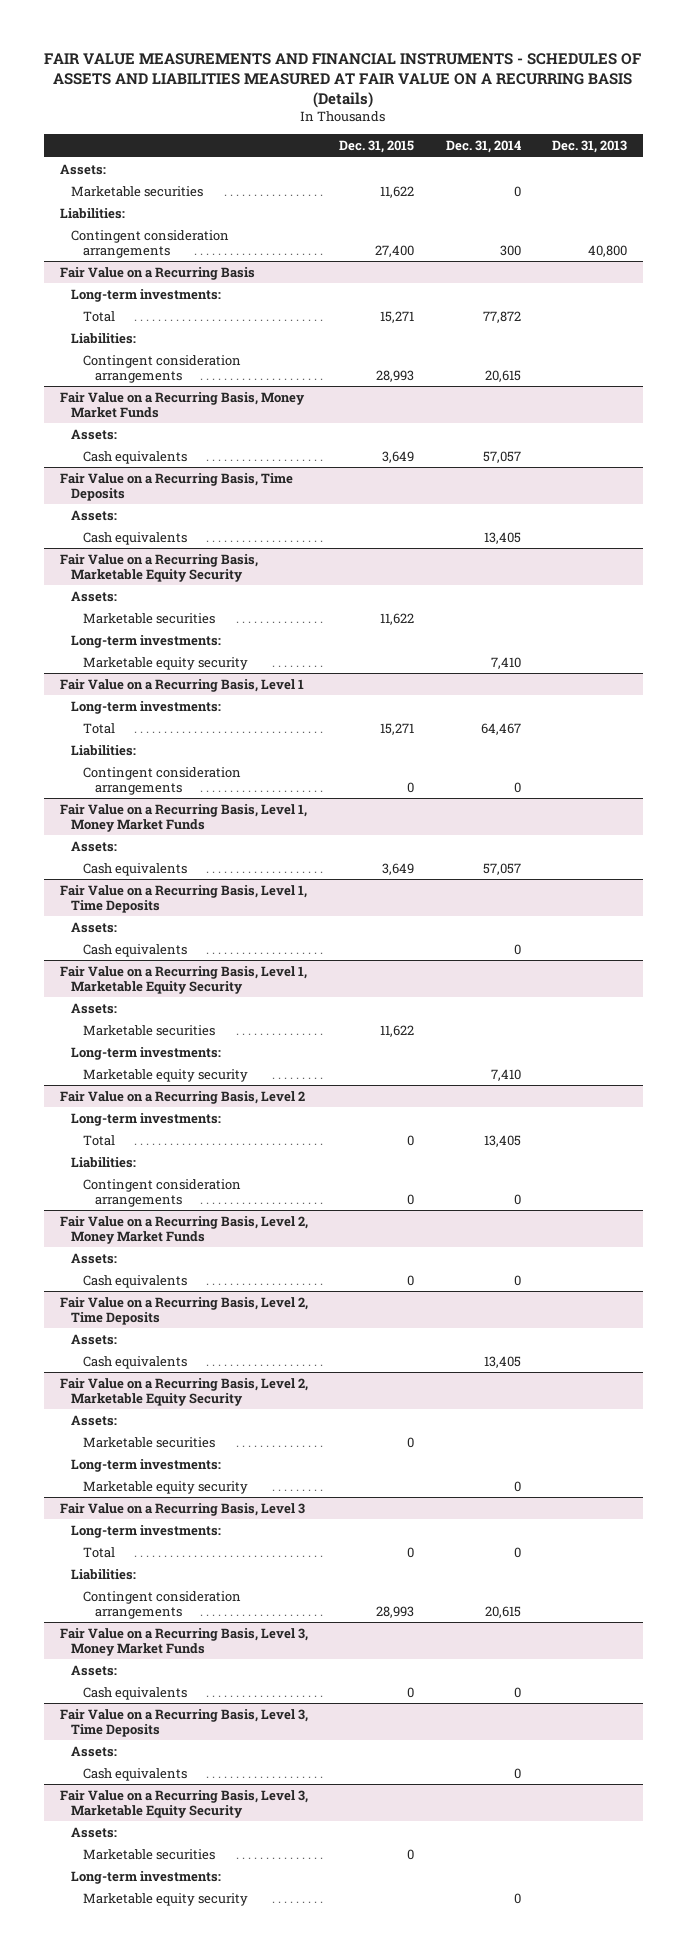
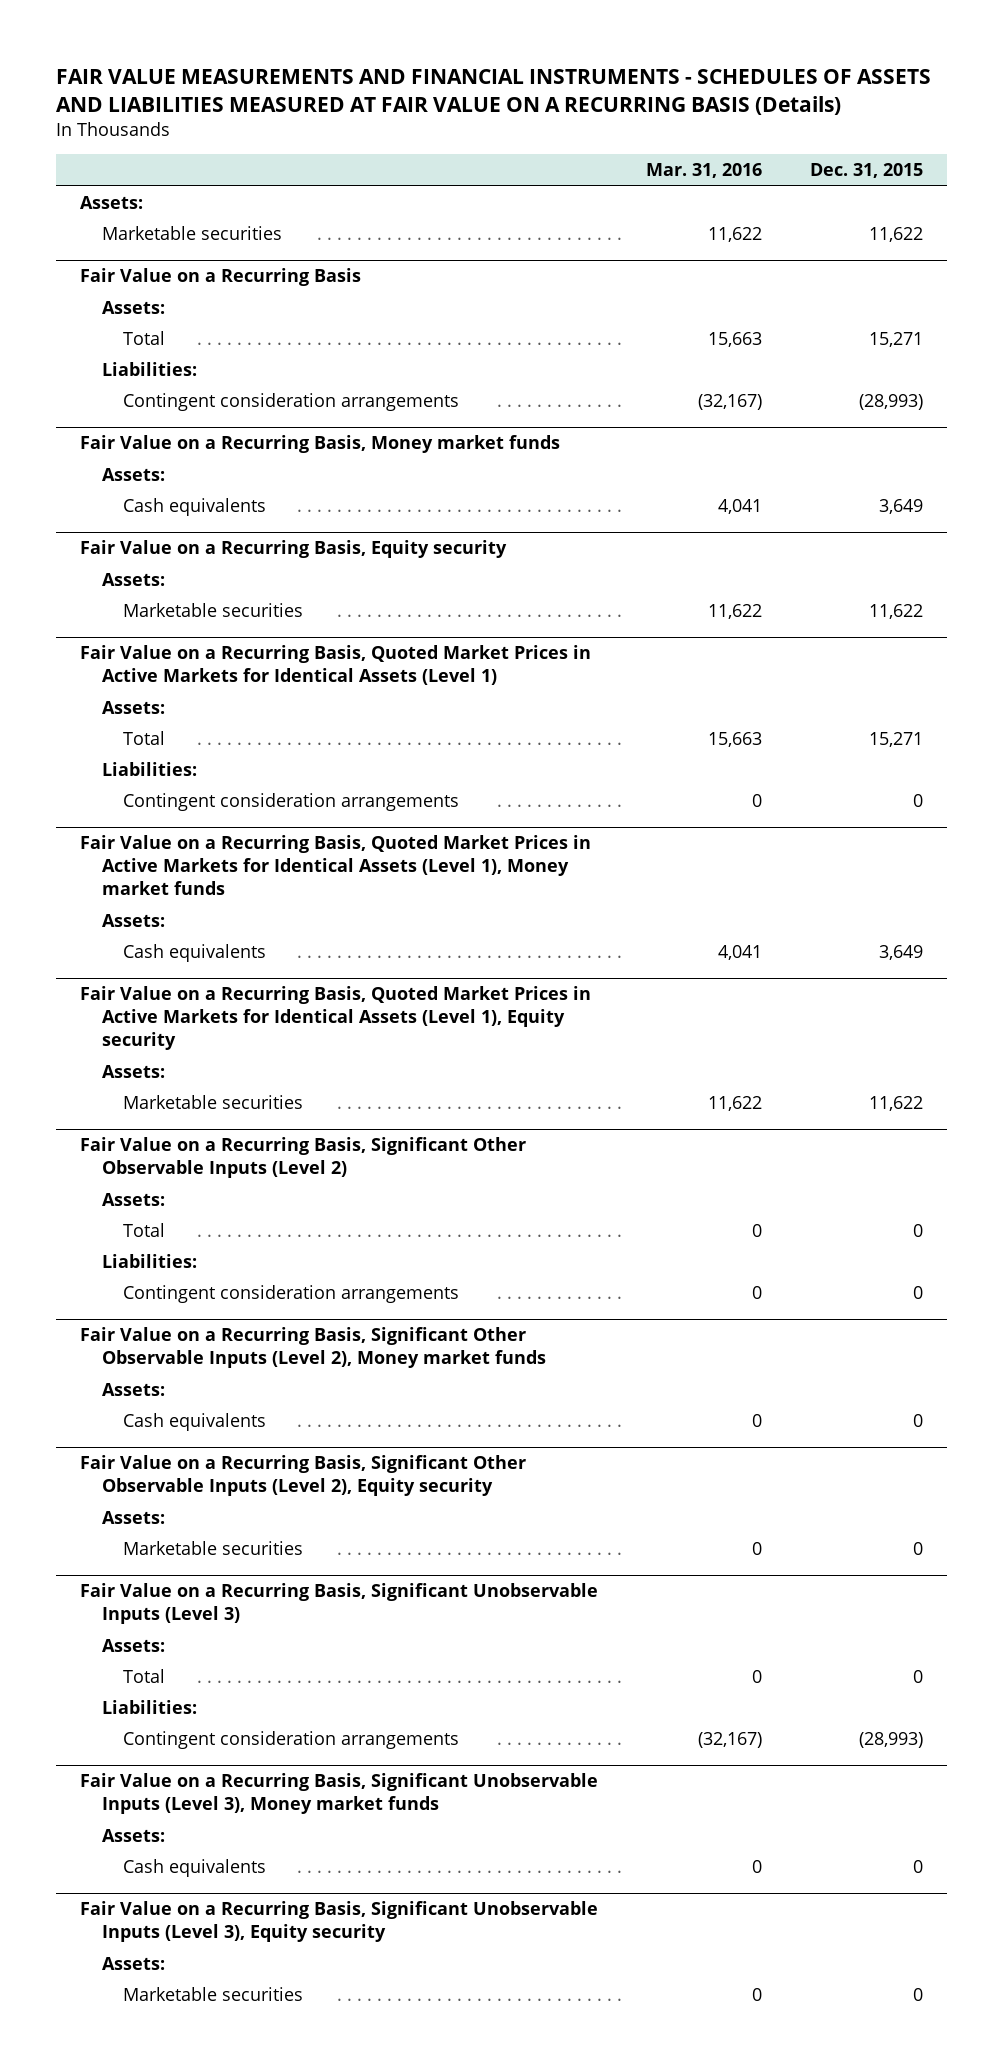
- | Dec. 31, 2015 | Dec. 31, 2014 | Dec. 31, 2013
+ | Mar. 31, 2016 | Dec. 31, 2015
- Liabilities:
- Contingent consideration arrangements | 27,400 | 300 | 40,800
@ Fair Value on a Recurring Basis
- Long-term investments:
+ Assets:
- Contingent consideration arrangements | 28,993 | 20,615 |
- Fair Value on a Recurring Basis, Money Market Funds
@ Fair Value on a Recurring Basis
+ Contingent consideration arrangements | (32,167) | (28,993)
+ Fair Value on a Recurring Basis, Money market funds
- Fair Value on a Recurring Basis, Time Deposits
- Assets:
- Cash equivalents | | 13,405 |
- Fair Value on a Recurring Basis, Marketable Equity Security
+ Fair Value on a Recurring Basis, Equity security
- Long-term investments:
- Marketable equity security | | 7,410 |
- Fair Value on a Recurring Basis, Level 1
- Long-term investments:
+ Fair Value on a Recurring Basis, Quoted Market Prices in Active Markets for Identical Assets (Level 1)
+ Assets:
- Fair Value on a Recurring Basis, Level 1, Money Market Funds
+ Fair Value on a Recurring Basis, Quoted Market Prices in Active Markets for Identical Assets (Level 1), Money market funds
- Fair Value on a Recurring Basis, Level 1, Time Deposits
- Assets:
- Cash equivalents | | 0 |
- Fair Value on a Recurring Basis, Level 1, Marketable Equity Security
+ Fair Value on a Recurring Basis, Quoted Market Prices in Active Markets for Identical Assets (Level 1), Equity security
- Long-term investments:
- Marketable equity security | | 7,410 |
- Fair Value on a Recurring Basis, Level 2
- Long-term investments:
+ Fair Value on a Recurring Basis, Significant Other Observable Inputs (Level 2)
+ Assets:
- Fair Value on a Recurring Basis, Level 2, Money Market Funds
+ Fair Value on a Recurring Basis, Significant Other Observable Inputs (Level 2), Money market funds
- Fair Value on a Recurring Basis, Level 2, Time Deposits
- Assets:
- Cash equivalents | | 13,405 |
- Fair Value on a Recurring Basis, Level 2, Marketable Equity Security
+ Fair Value on a Recurring Basis, Significant Other Observable Inputs (Level 2), Equity security
- Long-term investments:
- Marketable equity security | | 0 |
- Fair Value on a Recurring Basis, Level 3
- Long-term investments:
+ Fair Value on a Recurring Basis, Significant Unobservable Inputs (Level 3)
+ Assets:
- Contingent consideration arrangements | 28,993 | 20,615 |
- Fair Value on a Recurring Basis, Level 3, Money Market Funds
+ Contingent consideration arrangements | (32,167) | (28,993)
+ Fair Value on a Recurring Basis, Significant Unobservable Inputs (Level 3), Money market funds
- Fair Value on a Recurring Basis, Level 3, Time Deposits
- Assets:
- Cash equivalents | | 0 |
- Fair Value on a Recurring Basis, Level 3, Marketable Equity Security
+ Fair Value on a Recurring Basis, Significant Unobservable Inputs (Level 3), Equity security
- Long-term investments:
- Marketable equity security | | 0 |

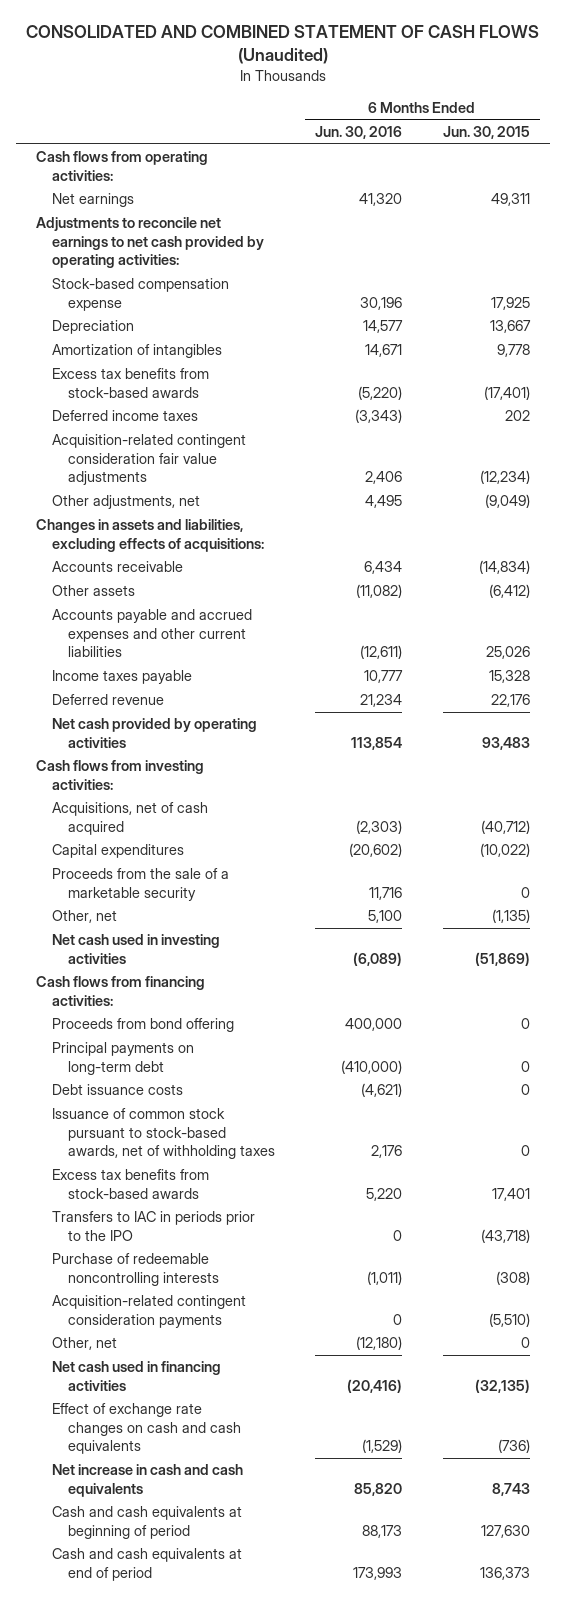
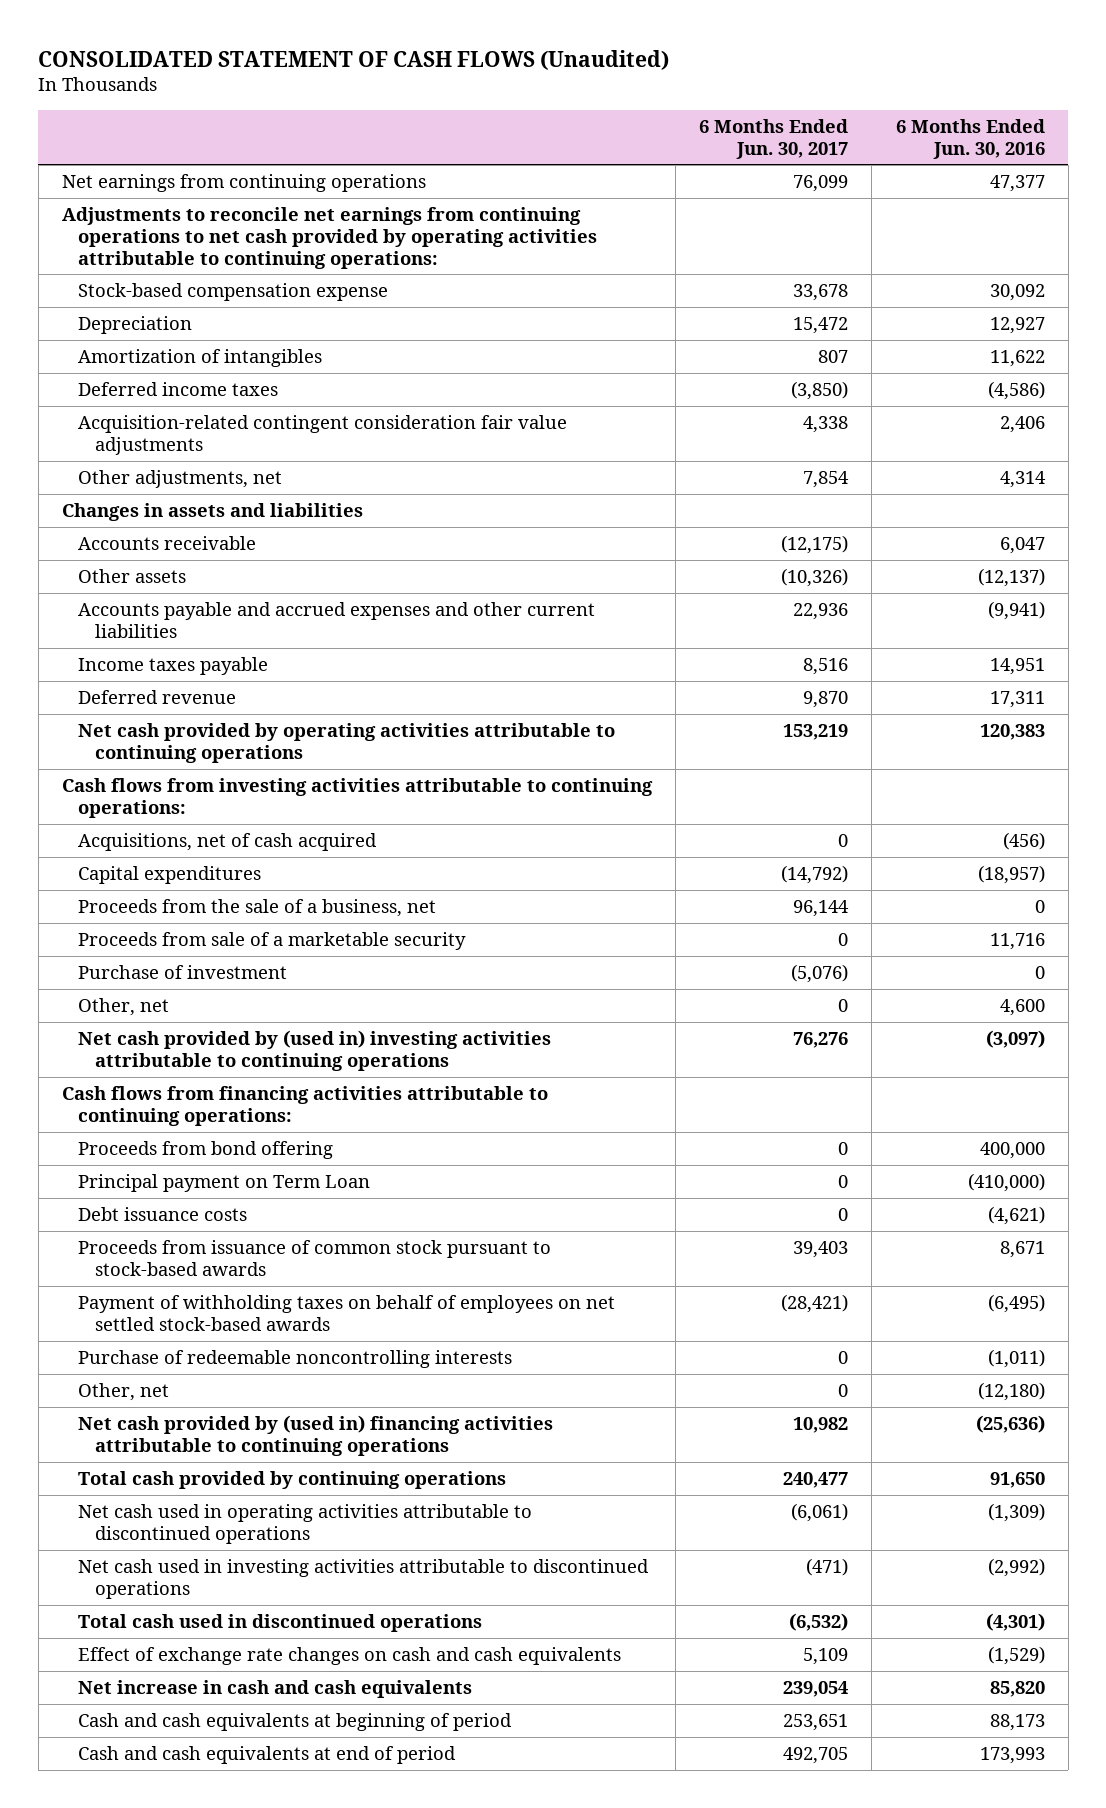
- CONSOLIDATED AND COMBINED STATEMENT OF CASH FLOWS (Unaudited)
+ CONSOLIDATED STATEMENT OF CASH FLOWS (Unaudited)
- | 6 Months Ended Jun. 30, 2016 | 6 Months Ended Jun. 30, 2015
+ | 6 Months Ended Jun. 30, 2017 | 6 Months Ended Jun. 30, 2016
- Cash flows from operating activities:
- Net earnings | 41,320 | 49,311
- Adjustments to reconcile net earnings to net cash provided by operating activities:
- Stock-based compensation expense | 30,196 | 17,925
- Depreciation | 14,577 | 13,667
- Amortization of intangibles | 14,671 | 9,778
- Excess tax benefits from stock-based awards | (5,220) | (17,401)
- Deferred income taxes | (3,343) | 202
+ Net earnings from continuing operations | 76,099 | 47,377
+ Adjustments to reconcile net earnings from continuing operations to net cash provided by operating activities attributable to continuing operations:
+ Stock-based compensation expense | 33,678 | 30,092
+ Depreciation | 15,472 | 12,927
+ Amortization of intangibles | 807 | 11,622
+ Deferred income taxes | (3,850) | (4,586)
- Other adjustments, net | 4,495 | (9,049)
- Changes in assets and liabilities, excluding effects of acquisitions:
- Accounts receivable | 6,434 | (14,834)
- Other assets | (11,082) | (6,412)
- Accounts payable and accrued expenses and other current liabilities | (12,611) | 25,026
- Income taxes payable | 10,777 | 15,328
- Deferred revenue | 21,234 | 22,176
- Net cash provided by operating activities | 113,854 | 93,483
- Cash flows from investing activities:
- Acquisitions, net of cash acquired | (2,303) | (40,712)
- Capital expenditures | (20,602) | (10,022)
- Proceeds from the sale of a marketable security | 11,716 | 0
- Other, net | 5,100 | (1,135)
- Net cash used in investing activities | (6,089) | (51,869)
- Cash flows from financing activities:
+ Other adjustments, net | 7,854 | 4,314
+ Changes in assets and liabilities
+ Accounts receivable | (12,175) | 6,047
+ Other assets | (10,326) | (12,137)
+ Accounts payable and accrued expenses and other current liabilities | 22,936 | (9,941)
+ Income taxes payable | 8,516 | 14,951
+ Deferred revenue | 9,870 | 17,311
+ Net cash provided by operating activities attributable to continuing operations | 153,219 | 120,383
+ Cash flows from investing activities attributable to continuing operations:
+ Acquisitions, net of cash acquired | 0 | (456)
+ Capital expenditures | (14,792) | (18,957)
+ Proceeds from the sale of a business, net | 96,144 | 0
+ Proceeds from sale of a marketable security | 0 | 11,716
+ Purchase of investment | (5,076) | 0
+ Other, net | 0 | 4,600
+ Net cash provided by (used in) investing activities attributable to continuing operations | 76,276 | (3,097)
+ Cash flows from financing activities attributable to continuing operations:
- Principal payments on long-term debt | (410,000) | 0
+ Principal payment on Term Loan | 0 | (410,000)
- Issuance of common stock pursuant to stock-based awards, net of withholding taxes | 2,176 | 0
- Excess tax benefits from stock-based awards | 5,220 | 17,401
- Transfers to IAC in periods prior to the IPO | 0 | (43,718)
+ Proceeds from issuance of common stock pursuant to stock-based awards | 39,403 | 8,671
+ Payment of withholding taxes on behalf of employees on net settled stock-based awards | (28,421) | (6,495)
- Acquisition-related contingent consideration payments | 0 | (5,510)
- Net cash used in financing activities | (20,416) | (32,135)
+ Net cash provided by (used in) financing activities attributable to continuing operations | 10,982 | (25,636)
+ Total cash provided by continuing operations | 240,477 | 91,650
+ Net cash used in operating activities attributable to discontinued operations | (6,061) | (1,309)
+ Net cash used in investing activities attributable to discontinued operations | (471) | (2,992)
+ Total cash used in discontinued operations | (6,532) | (4,301)

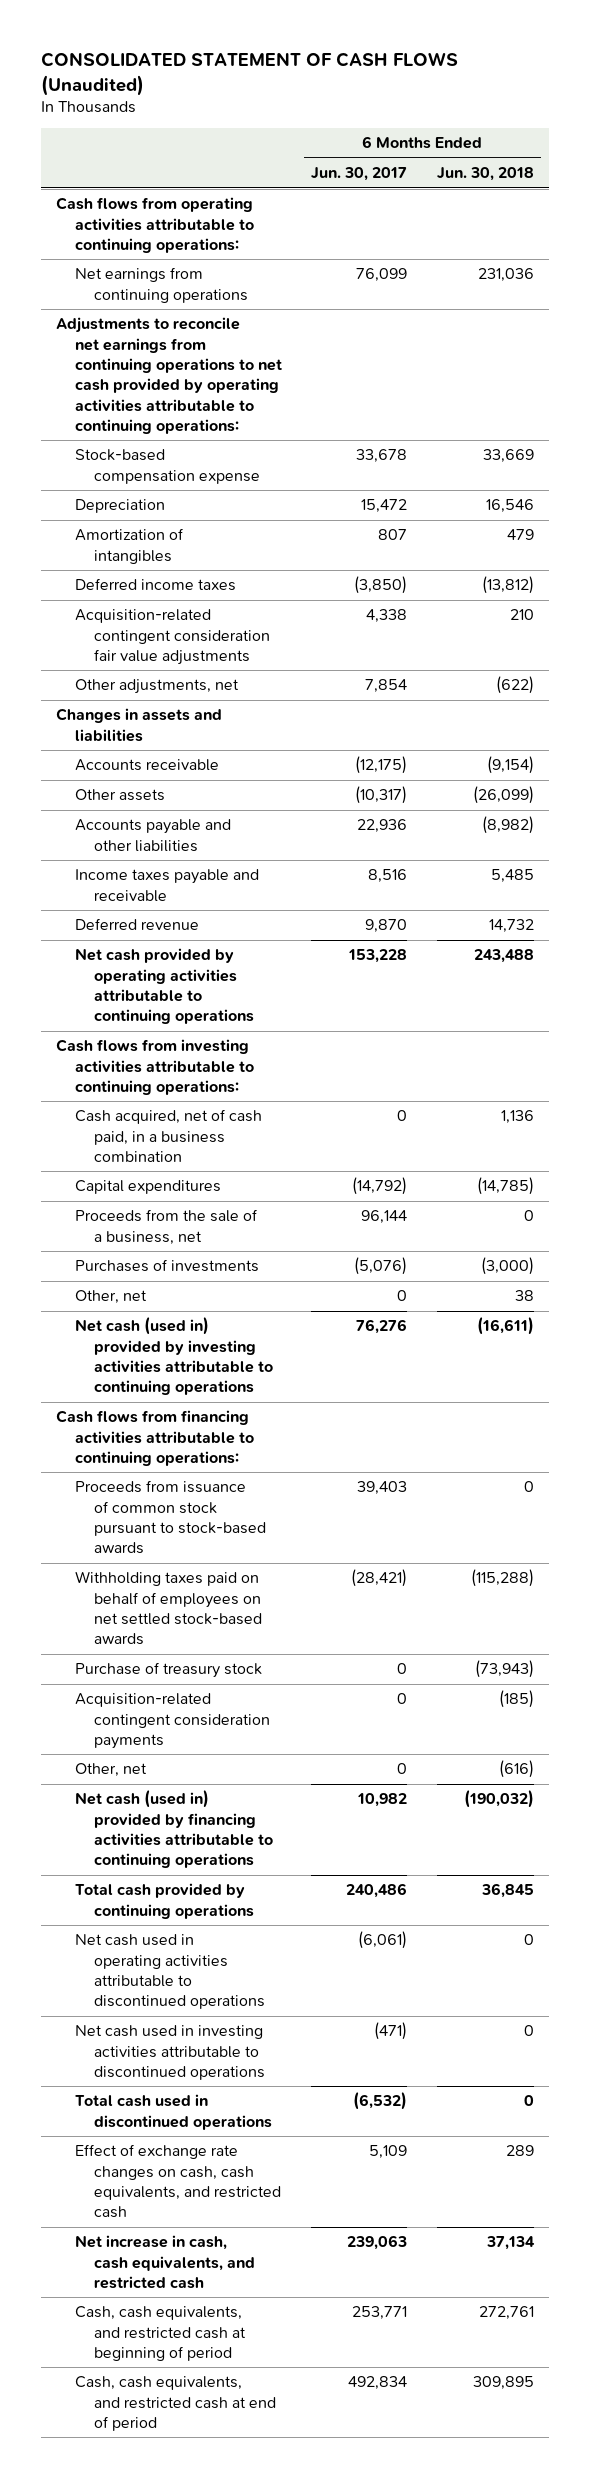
- | 6 Months Ended Jun. 30, 2017 | 6 Months Ended Jun. 30, 2016
+ | 6 Months Ended Jun. 30, 2017 | 6 Months Ended Jun. 30, 2018
+ Cash flows from operating activities attributable to continuing operations:
- Other assets | (10,326) | (12,137)
- Accounts payable and accrued expenses and other current liabilities | 22,936 | (9,941)
- Income taxes payable | 8,516 | 14,951
+ Other assets | (10,317) | (26,099)
+ Accounts payable and other liabilities | 22,936 | (8,982)
+ Income taxes payable and receivable | 8,516 | 5,485
- Net cash provided by operating activities attributable to continuing operations | 153,219 | 120,383
+ Net cash provided by operating activities attributable to continuing operations | 153,228 | 243,488
- Acquisitions, net of cash acquired | 0 | (456)
+ Cash acquired, net of cash paid, in a business combination | 0 | 1,136
- Proceeds from sale of a marketable security | 0 | 11,716
- Purchase of investment | (5,076) | 0
+ Purchases of investments | (5,076) | (3,000)
- Net cash provided by (used in) investing activities attributable to continuing operations | 76,276 | (3,097)
+ Net cash (used in) provided by investing activities attributable to continuing operations | 76,276 | (16,611)
- Proceeds from bond offering | 0 | 400,000
- Principal payment on Term Loan | 0 | (410,000)
- Debt issuance costs | 0 | (4,621)
- Payment of withholding taxes on behalf of employees on net settled stock-based awards | (28,421) | (6,495)
- Purchase of redeemable noncontrolling interests | 0 | (1,011)
+ Withholding taxes paid on behalf of employees on net settled stock-based awards | (28,421) | (115,288)
+ Purchase of treasury stock | 0 | (73,943)
+ Acquisition-related contingent consideration payments | 0 | (185)
- Net cash provided by (used in) financing activities attributable to continuing operations | 10,982 | (25,636)
- Total cash provided by continuing operations | 240,477 | 91,650
+ Net cash (used in) provided by financing activities attributable to continuing operations | 10,982 | (190,032)
+ Total cash provided by continuing operations | 240,486 | 36,845
- Effect of exchange rate changes on cash and cash equivalents | 5,109 | (1,529)
- Net increase in cash and cash equivalents | 239,054 | 85,820
- Cash and cash equivalents at beginning of period | 253,651 | 88,173
- Cash and cash equivalents at end of period | 492,705 | 173,993
+ Effect of exchange rate changes on cash, cash equivalents, and restricted cash | 5,109 | 289
+ Net increase in cash, cash equivalents, and restricted cash | 239,063 | 37,134
+ Cash, cash equivalents, and restricted cash at beginning of period | 253,771 | 272,761
+ Cash, cash equivalents, and restricted cash at end of period | 492,834 | 309,895

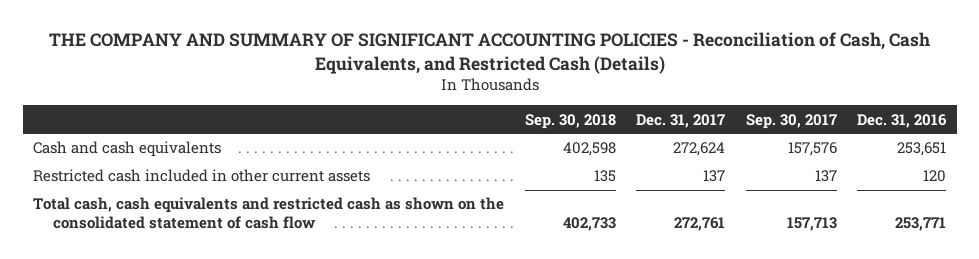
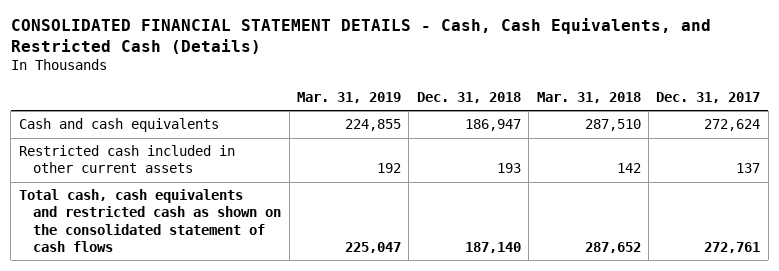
- THE COMPANY AND SUMMARY OF SIGNIFICANT ACCOUNTING POLICIES - Reconciliation of Cash, Cash Equivalents, and Restricted Cash (Details)
+ CONSOLIDATED FINANCIAL STATEMENT DETAILS - Cash, Cash Equivalents, and Restricted Cash (Details)
- | Sep. 30, 2018 | Dec. 31, 2017 | Sep. 30, 2017 | Dec. 31, 2016
+ | Mar. 31, 2019 | Dec. 31, 2018 | Mar. 31, 2018 | Dec. 31, 2017
- Total cash, cash equivalents and restricted cash as shown on the consolidated statement of cash flow | 402,733 | 272,761 | 157,713 | 253,771
+ Total cash, cash equivalents and restricted cash as shown on the consolidated statement of cash flows | 225,047 | 187,140 | 287,652 | 272,761

